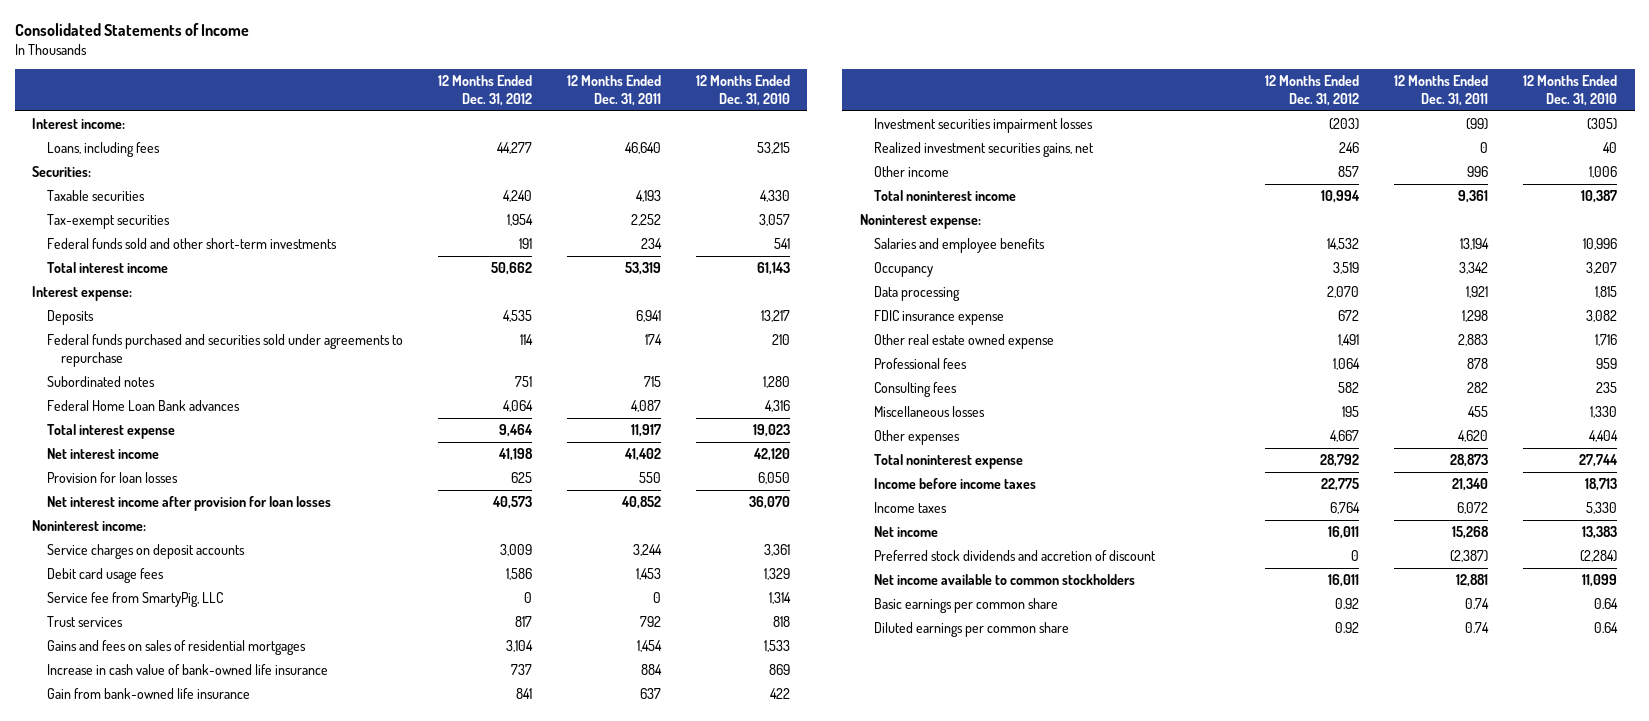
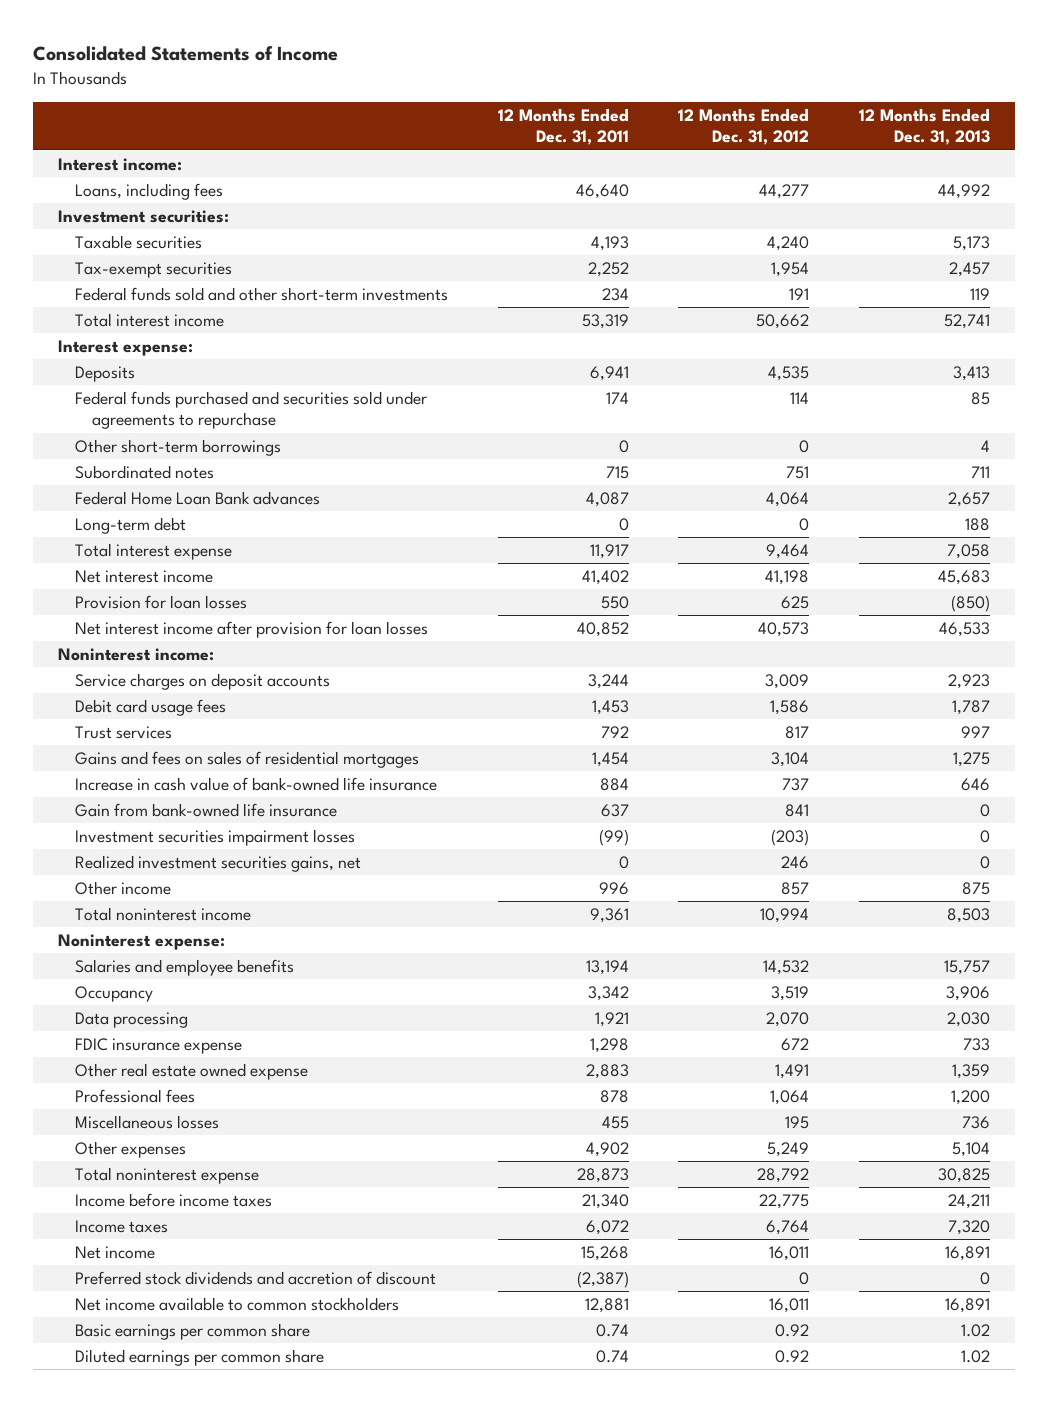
- | 12 Months Ended Dec. 31, 2012 | 12 Months Ended Dec. 31, 2011 | 12 Months Ended Dec. 31, 2010
+ | 12 Months Ended Dec. 31, 2011 | 12 Months Ended Dec. 31, 2012 | 12 Months Ended Dec. 31, 2013
- Securities:
+ Investment securities:
+ Other short-term borrowings | 0 | 0 | 4
+ Long-term debt | 0 | 0 | 188
- Service fee from SmartyPig, LLC | 0 | 0 | 1,314
- Consulting fees | 582 | 282 | 235
- Other expenses | 4,667 | 4,620 | 4,404
+ Other expenses | 4,902 | 5,249 | 5,104

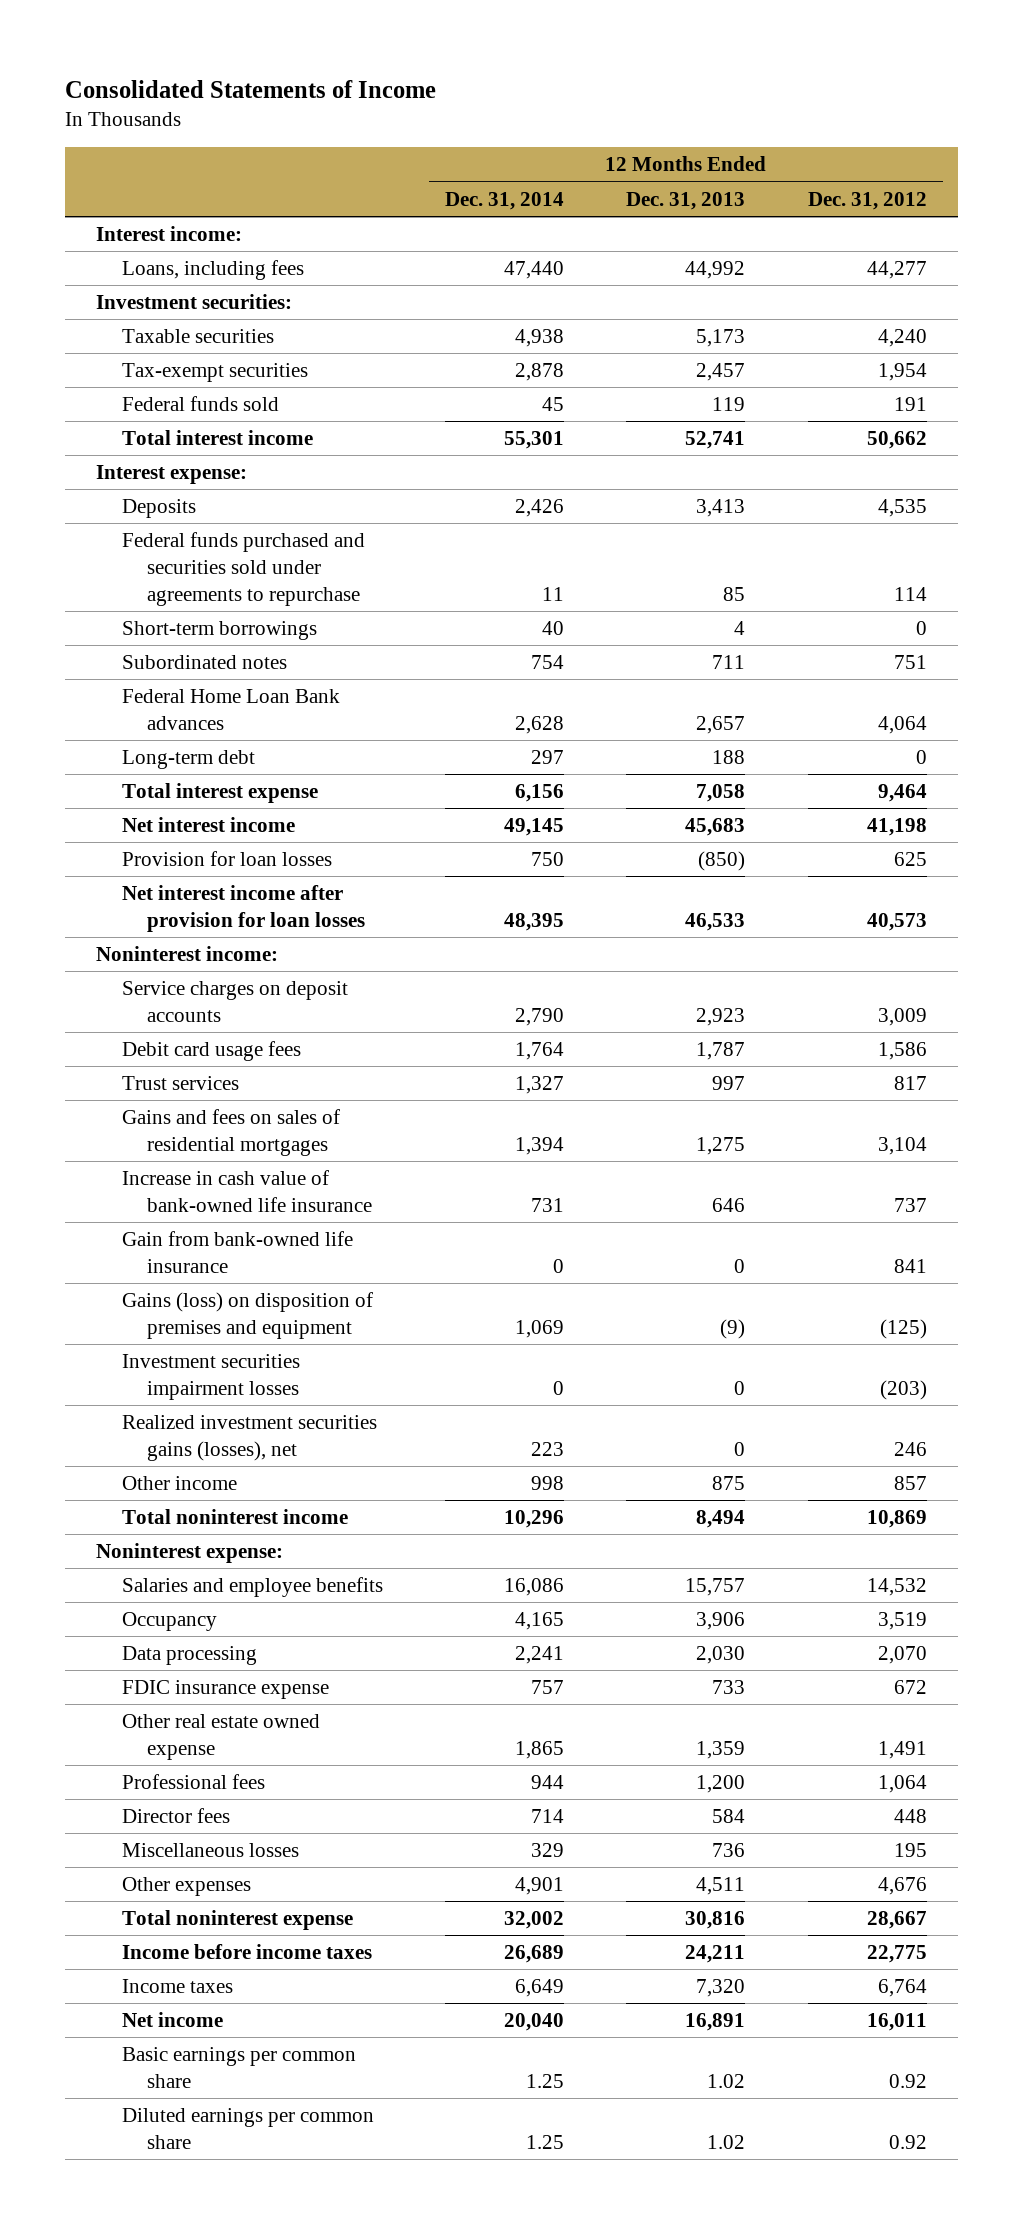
- | 12 Months Ended Dec. 31, 2011 | 12 Months Ended Dec. 31, 2012 | 12 Months Ended Dec. 31, 2013
+ | 12 Months Ended Dec. 31, 2014 | 12 Months Ended Dec. 31, 2013 | 12 Months Ended Dec. 31, 2012
- Federal funds sold and other short-term investments | 234 | 191 | 119
+ Federal funds sold | 45 | 119 | 191
- Other short-term borrowings | 0 | 0 | 4
+ Short-term borrowings | 40 | 4 | 0
+ Gains (loss) on disposition of premises and equipment | 1,069 | (9) | (125)
- Realized investment securities gains, net | 0 | 246 | 0
+ Realized investment securities gains (losses), net | 223 | 0 | 246
- Total noninterest income | 9,361 | 10,994 | 8,503
+ Total noninterest income | 10,296 | 8,494 | 10,869
+ Director fees | 714 | 584 | 448
- Other expenses | 4,902 | 5,249 | 5,104
- Total noninterest expense | 28,873 | 28,792 | 30,825
+ Other expenses | 4,901 | 4,511 | 4,676
+ Total noninterest expense | 32,002 | 30,816 | 28,667
- Preferred stock dividends and accretion of discount | (2,387) | 0 | 0
- Net income available to common stockholders | 12,881 | 16,011 | 16,891

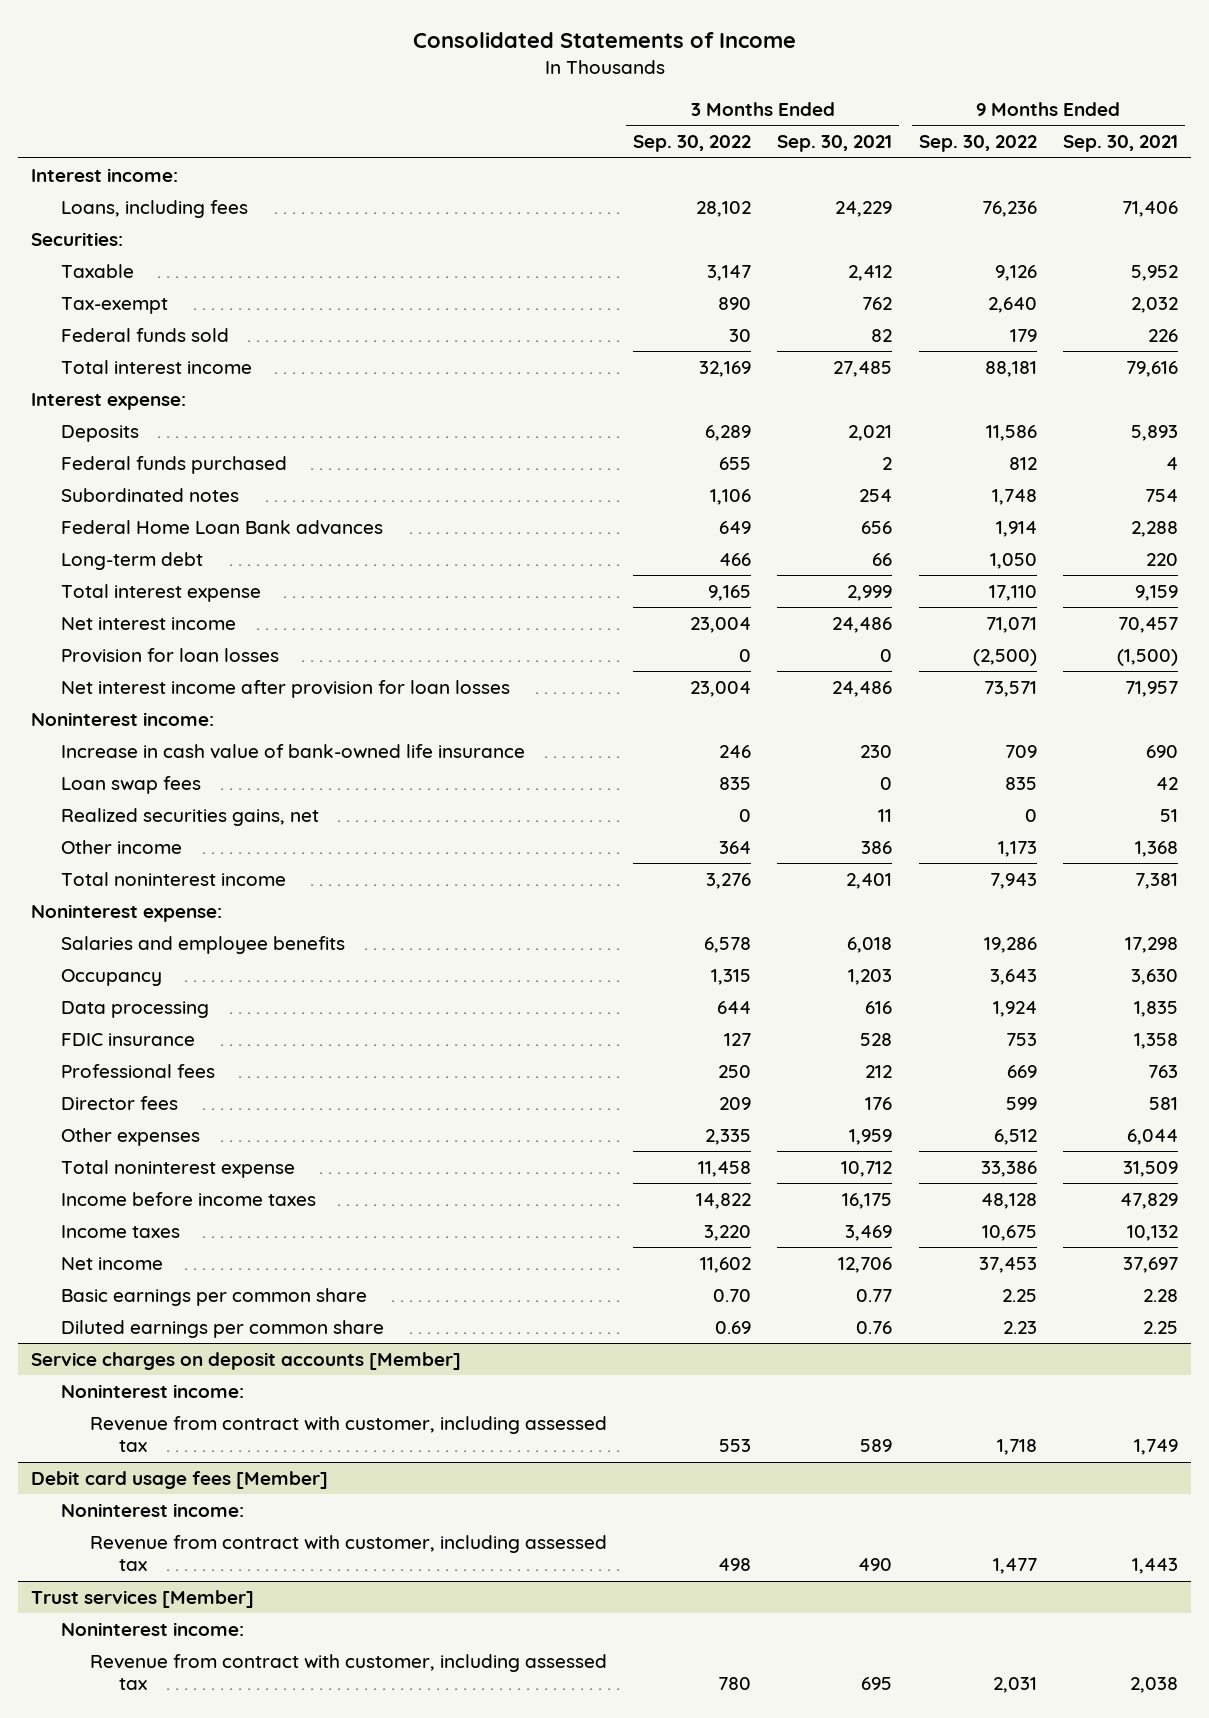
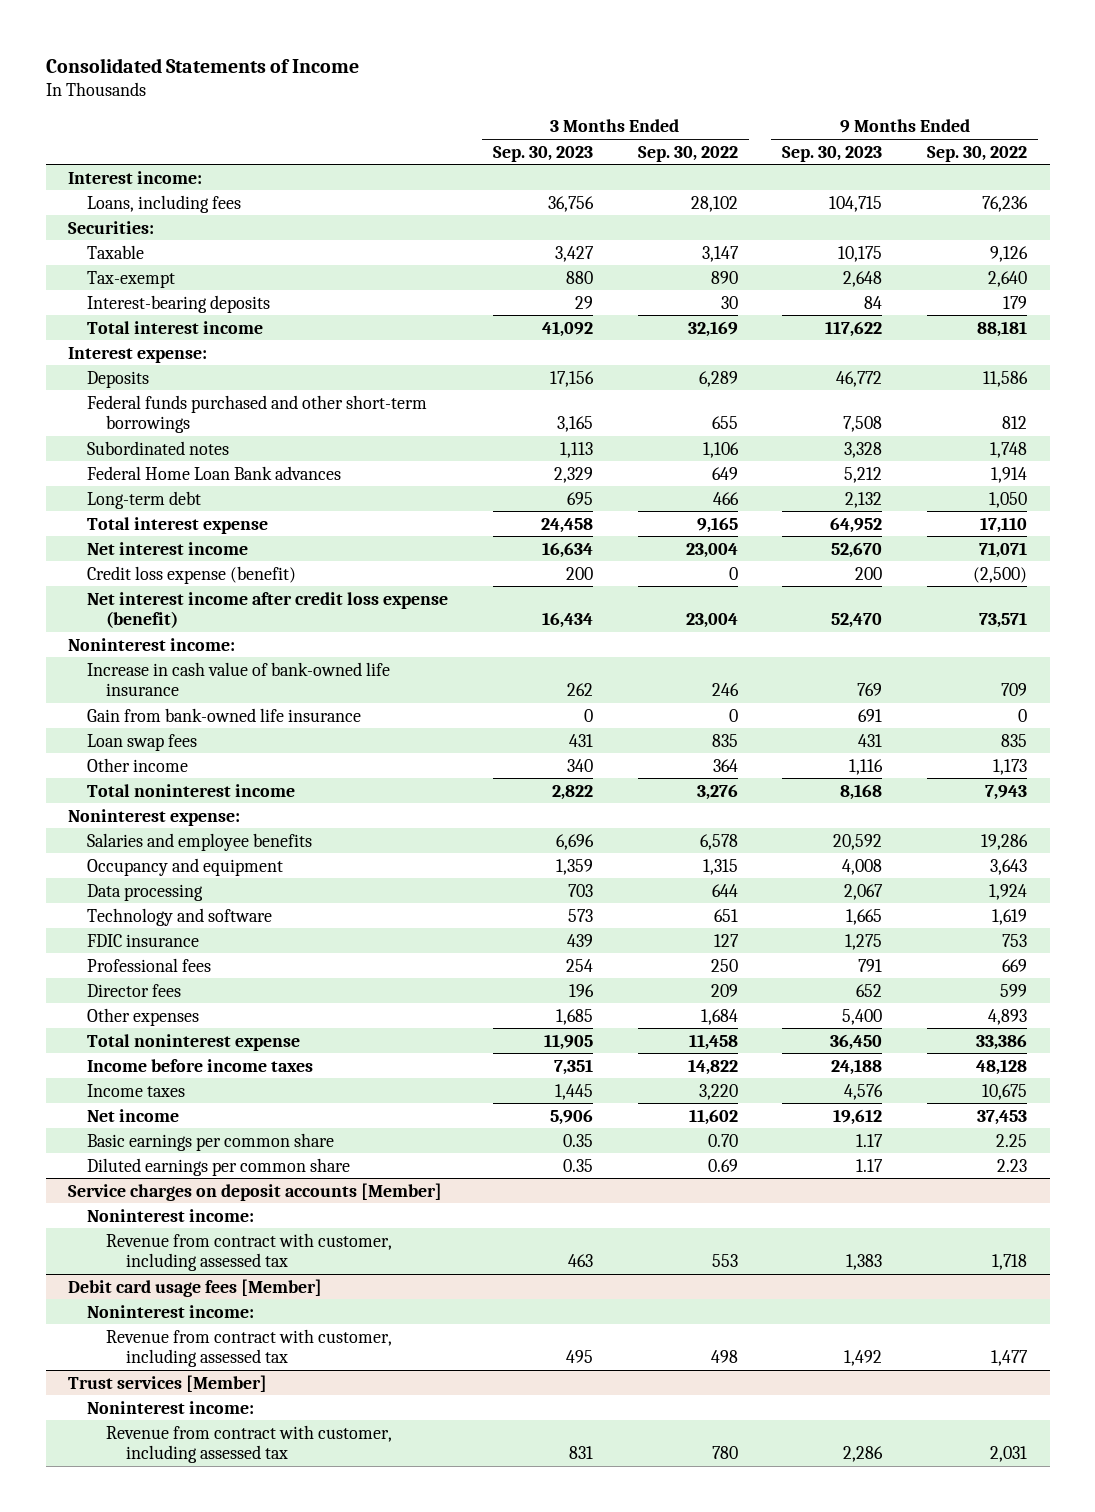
- | 3 Months Ended Sep. 30, 2022 | 3 Months Ended Sep. 30, 2021 | 9 Months Ended Sep. 30, 2022 | 9 Months Ended Sep. 30, 2021
+ | 3 Months Ended Sep. 30, 2023 | 3 Months Ended Sep. 30, 2022 | 9 Months Ended Sep. 30, 2023 | 9 Months Ended Sep. 30, 2022
- Federal funds sold | 30 | 82 | 179 | 226
+ Interest-bearing deposits | 29 | 30 | 84 | 179
- Federal funds purchased | 655 | 2 | 812 | 4
+ Federal funds purchased and other short-term borrowings | 3,165 | 655 | 7,508 | 812
- Provision for loan losses | 0 | 0 | (2,500) | (1,500)
- Net interest income after provision for loan losses | 23,004 | 24,486 | 73,571 | 71,957
+ Credit loss expense (benefit) | 200 | 0 | 200 | (2,500)
+ Net interest income after credit loss expense (benefit) | 16,434 | 23,004 | 52,470 | 73,571
+ Gain from bank-owned life insurance | 0 | 0 | 691 | 0
- Realized securities gains, net | 0 | 11 | 0 | 51
- Occupancy | 1,315 | 1,203 | 3,643 | 3,630
+ Occupancy and equipment | 1,359 | 1,315 | 4,008 | 3,643
+ Technology and software | 573 | 651 | 1,665 | 1,619
- Other expenses | 2,335 | 1,959 | 6,512 | 6,044
+ Other expenses | 1,685 | 1,684 | 5,400 | 4,893

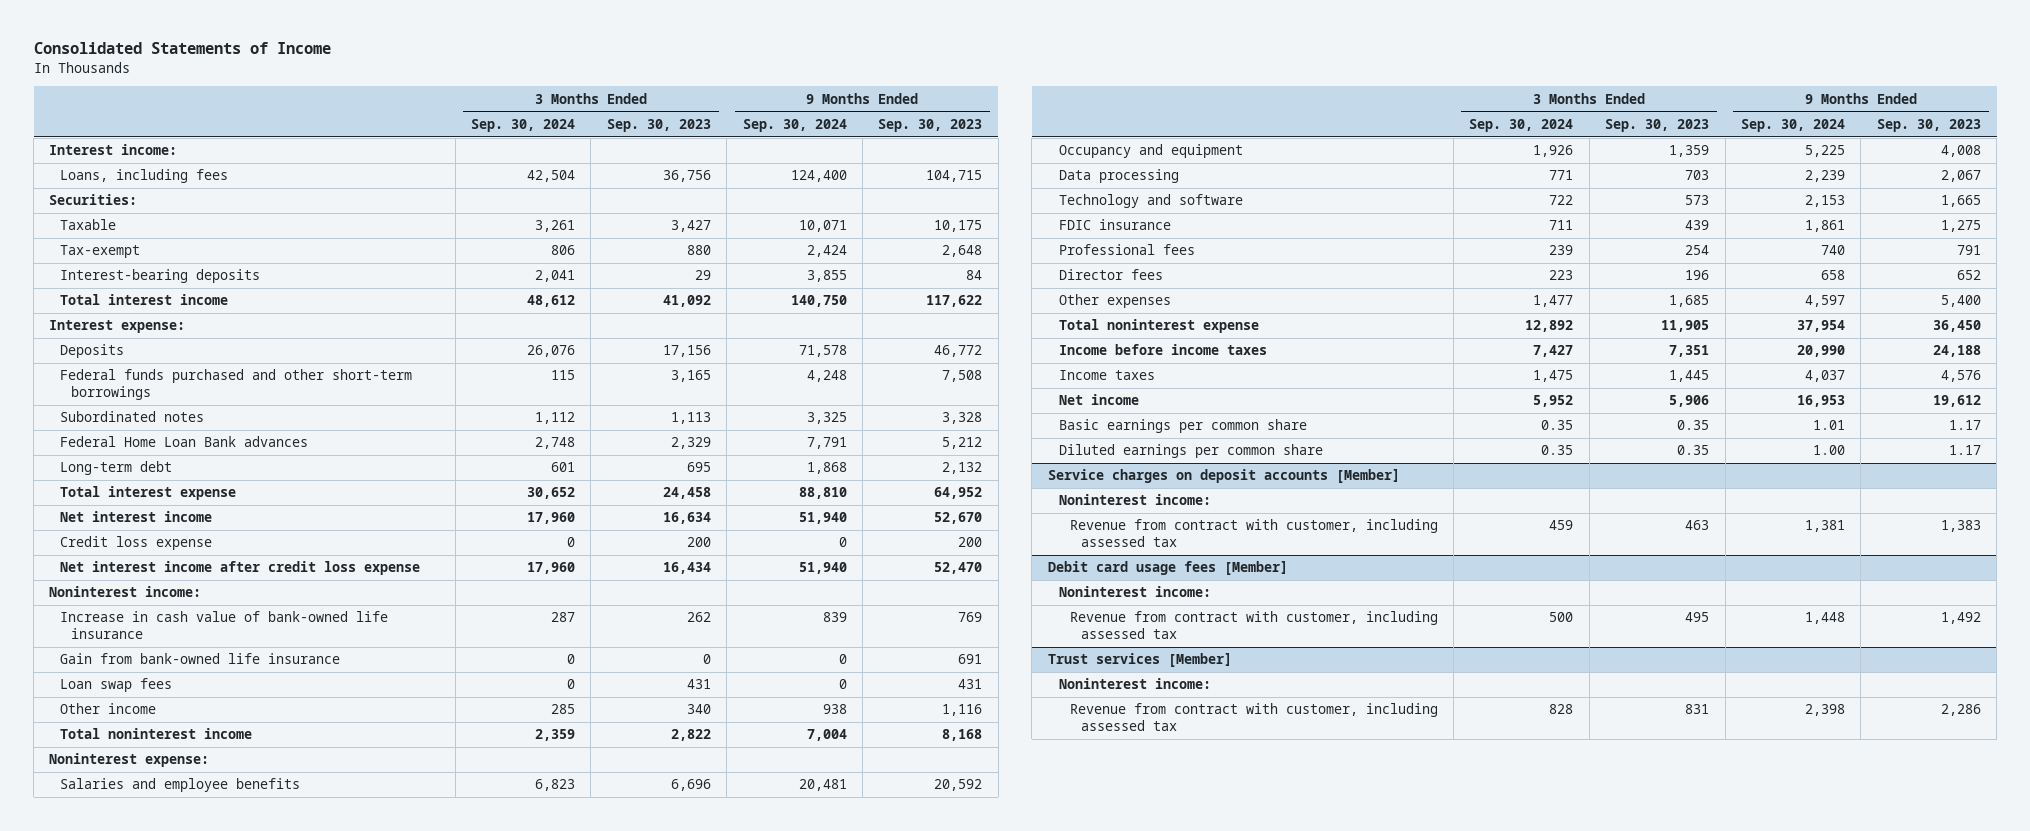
- | 3 Months Ended Sep. 30, 2023 | 3 Months Ended Sep. 30, 2022 | 9 Months Ended Sep. 30, 2023 | 9 Months Ended Sep. 30, 2022
+ | 3 Months Ended Sep. 30, 2024 | 3 Months Ended Sep. 30, 2023 | 9 Months Ended Sep. 30, 2024 | 9 Months Ended Sep. 30, 2023
- Credit loss expense (benefit) | 200 | 0 | 200 | (2,500)
- Net interest income after credit loss expense (benefit) | 16,434 | 23,004 | 52,470 | 73,571
+ Credit loss expense | 0 | 200 | 0 | 200
+ Net interest income after credit loss expense | 17,960 | 16,434 | 51,940 | 52,470

